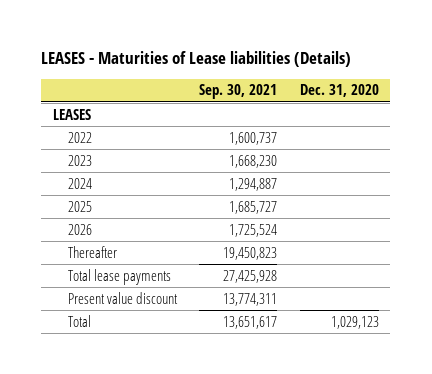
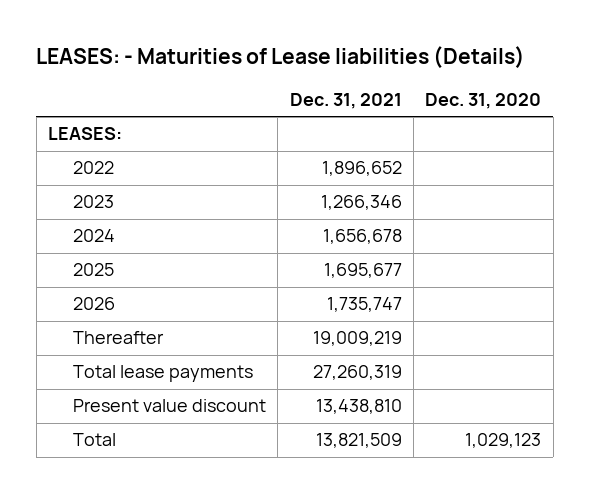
- LEASES - Maturities of Lease liabilities (Details)
+ LEASES: - Maturities of Lease liabilities (Details)
- | Sep. 30, 2021 | Dec. 31, 2020
+ | Dec. 31, 2021 | Dec. 31, 2020
- LEASES
+ LEASES:

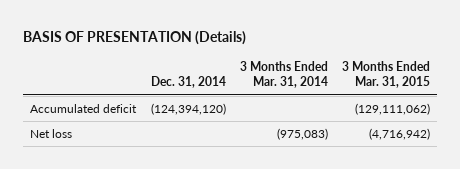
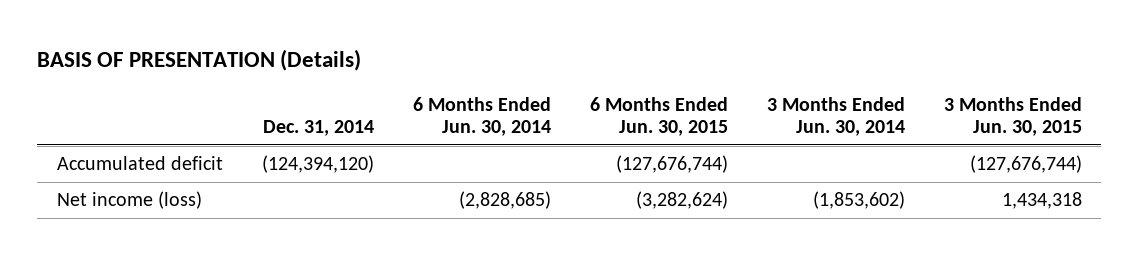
- | Dec. 31, 2014 | 3 Months Ended Mar. 31, 2014 | 3 Months Ended Mar. 31, 2015
+ | Dec. 31, 2014 | 6 Months Ended Jun. 30, 2014 | 6 Months Ended Jun. 30, 2015 | 3 Months Ended Jun. 30, 2014 | 3 Months Ended Jun. 30, 2015
- Net loss | | (975,083) | (4,716,942)
+ Net income (loss) | | (2,828,685) | (3,282,624) | (1,853,602) | 1,434,318

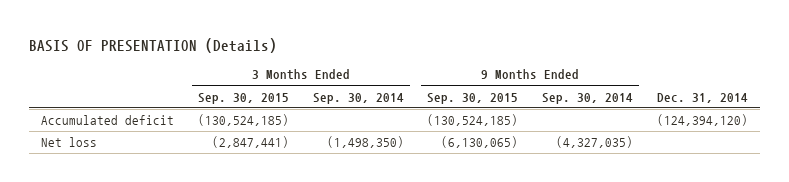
- | Dec. 31, 2014 | 6 Months Ended Jun. 30, 2014 | 6 Months Ended Jun. 30, 2015 | 3 Months Ended Jun. 30, 2014 | 3 Months Ended Jun. 30, 2015
+ | 3 Months Ended Sep. 30, 2015 | 3 Months Ended Sep. 30, 2014 | 9 Months Ended Sep. 30, 2015 | 9 Months Ended Sep. 30, 2014 | Dec. 31, 2014
- Net income (loss) | | (2,828,685) | (3,282,624) | (1,853,602) | 1,434,318
+ Net loss | (2,847,441) | (1,498,350) | (6,130,065) | (4,327,035) |

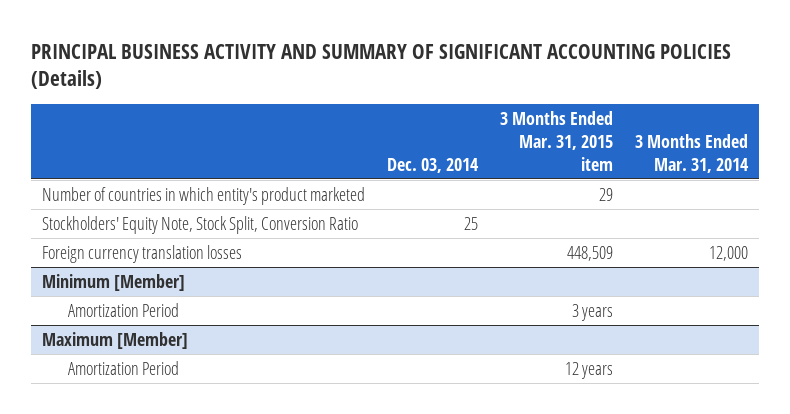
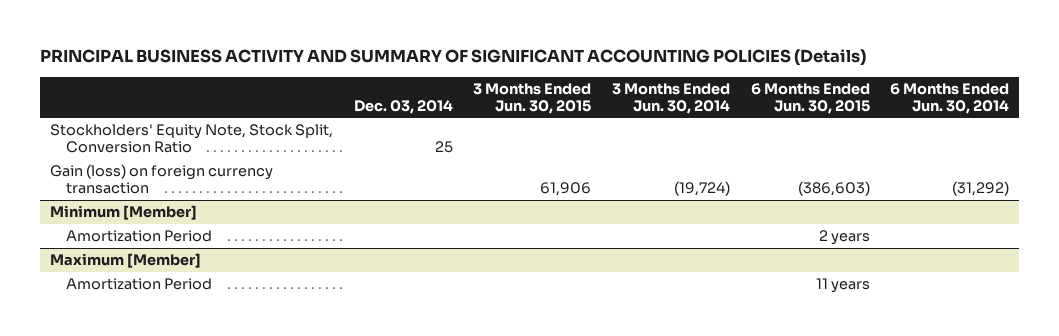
- | Dec. 03, 2014 | 3 Months Ended Mar. 31, 2015 item | 3 Months Ended Mar. 31, 2014
+ | Dec. 03, 2014 | 3 Months Ended Jun. 30, 2015 | 3 Months Ended Jun. 30, 2014 | 6 Months Ended Jun. 30, 2015 | 6 Months Ended Jun. 30, 2014
- Number of countries in which entity's product marketed | | 29 |
- Foreign currency translation losses | | 448,509 | 12,000
+ Gain (loss) on foreign currency transaction | | 61,906 | (19,724) | (386,603) | (31,292)

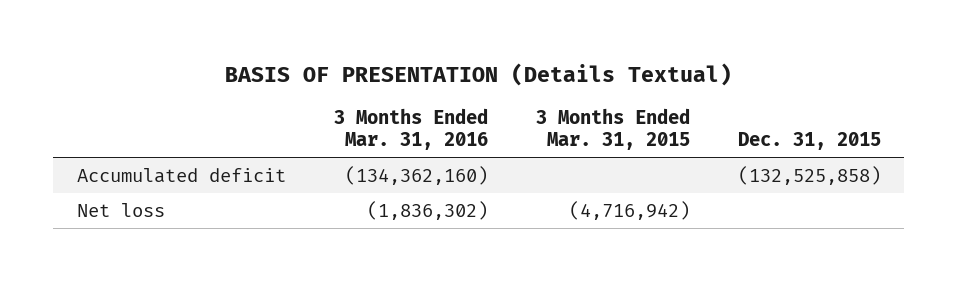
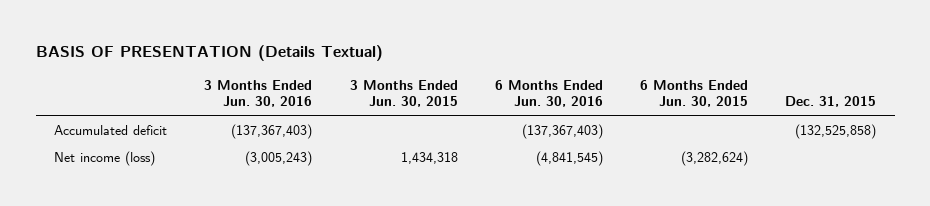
- | 3 Months Ended Mar. 31, 2016 | 3 Months Ended Mar. 31, 2015 | Dec. 31, 2015
+ | 3 Months Ended Jun. 30, 2016 | 3 Months Ended Jun. 30, 2015 | 6 Months Ended Jun. 30, 2016 | 6 Months Ended Jun. 30, 2015 | Dec. 31, 2015
- Net loss | (1,836,302) | (4,716,942) |
+ Net income (loss) | (3,005,243) | 1,434,318 | (4,841,545) | (3,282,624) |

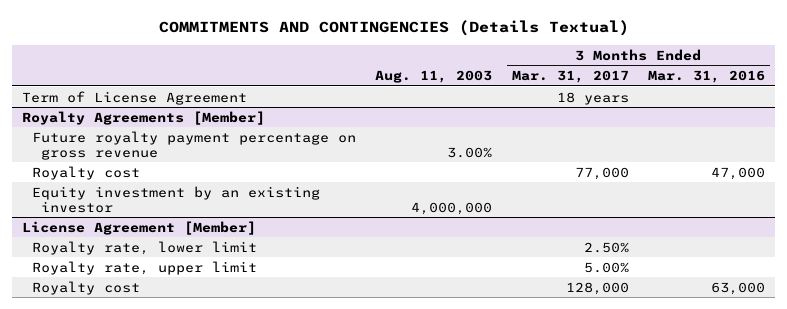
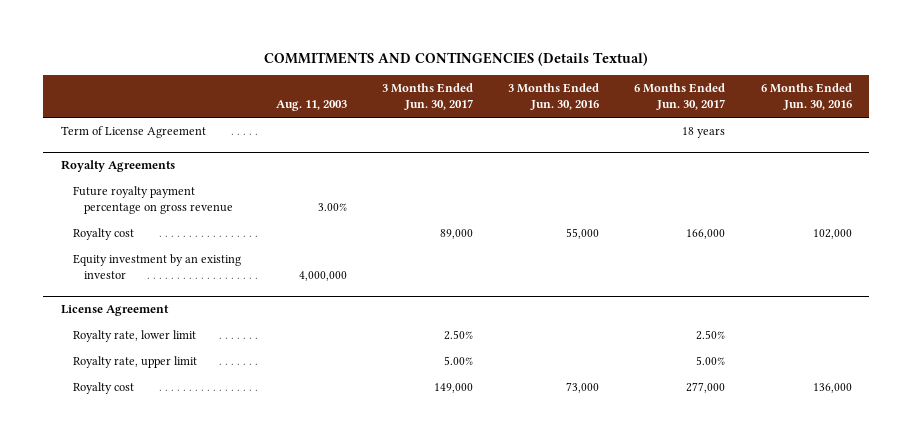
- | Aug. 11, 2003 | 3 Months Ended Mar. 31, 2017 | 3 Months Ended Mar. 31, 2016
+ | Aug. 11, 2003 | 3 Months Ended Jun. 30, 2017 | 3 Months Ended Jun. 30, 2016 | 6 Months Ended Jun. 30, 2017 | 6 Months Ended Jun. 30, 2016
- Royalty Agreements [Member]
+ Royalty Agreements
- License Agreement [Member]
+ License Agreement

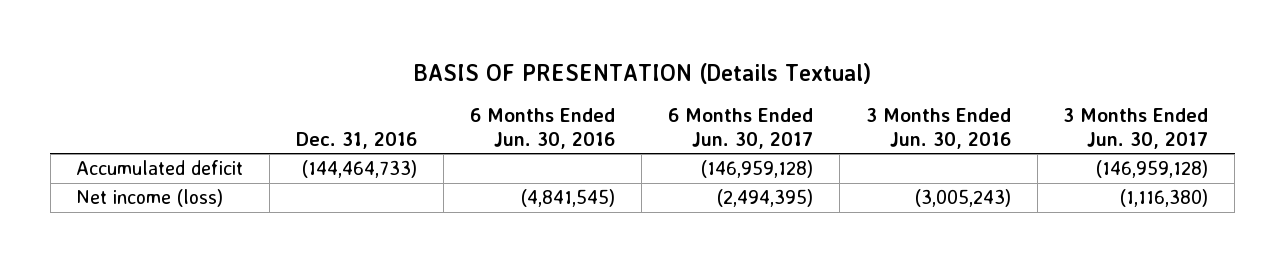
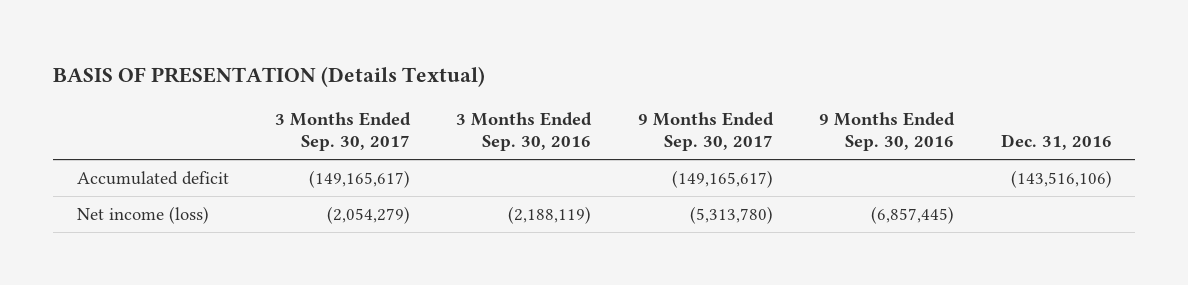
- | Dec. 31, 2016 | 6 Months Ended Jun. 30, 2016 | 6 Months Ended Jun. 30, 2017 | 3 Months Ended Jun. 30, 2016 | 3 Months Ended Jun. 30, 2017
+ | 3 Months Ended Sep. 30, 2017 | 3 Months Ended Sep. 30, 2016 | 9 Months Ended Sep. 30, 2017 | 9 Months Ended Sep. 30, 2016 | Dec. 31, 2016
- Accumulated deficit | (144,464,733) | | (146,959,128) | | (146,959,128)
+ Accumulated deficit | (149,165,617) | | (149,165,617) | | (143,516,106)

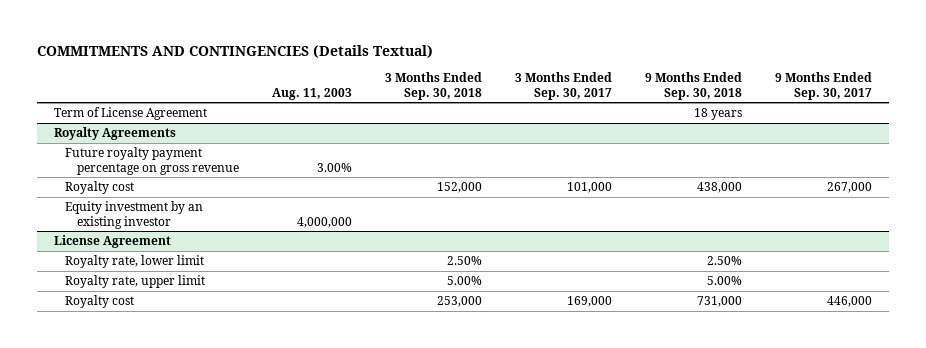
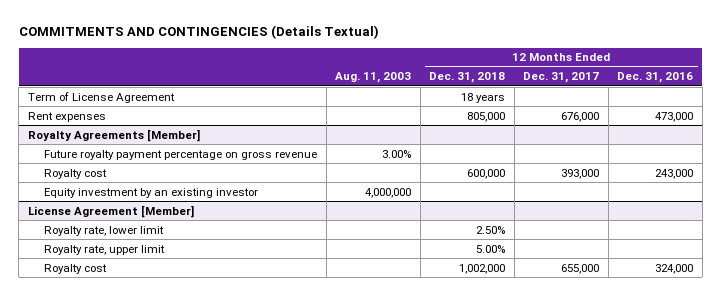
- | Aug. 11, 2003 | 3 Months Ended Sep. 30, 2018 | 3 Months Ended Sep. 30, 2017 | 9 Months Ended Sep. 30, 2018 | 9 Months Ended Sep. 30, 2017
+ | Aug. 11, 2003 | 12 Months Ended Dec. 31, 2018 | 12 Months Ended Dec. 31, 2017 | 12 Months Ended Dec. 31, 2016
- Royalty Agreements
+ Rent expenses | | 805,000 | 676,000 | 473,000
+ Royalty Agreements [Member]
- License Agreement
+ License Agreement [Member]

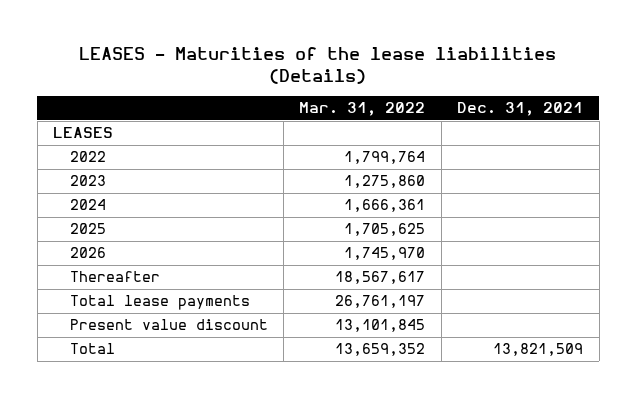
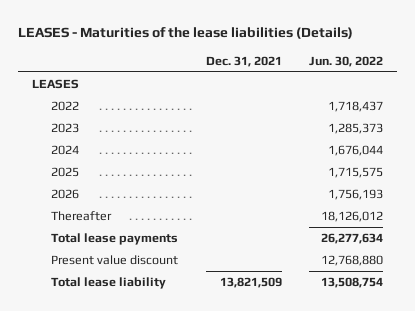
- | Mar. 31, 2022 | Dec. 31, 2021
+ | Dec. 31, 2021 | Jun. 30, 2022
- Total | 13,659,352 | 13,821,509
+ Total lease liability | 13,821,509 | 13,508,754

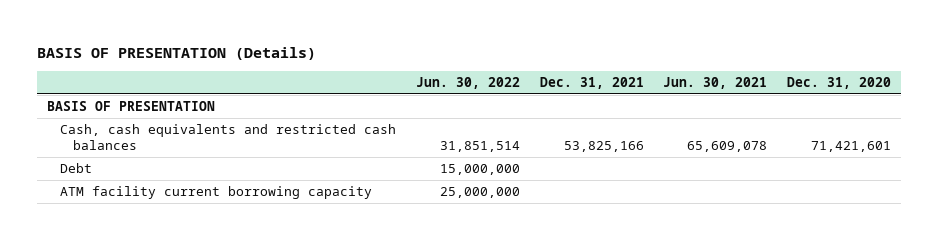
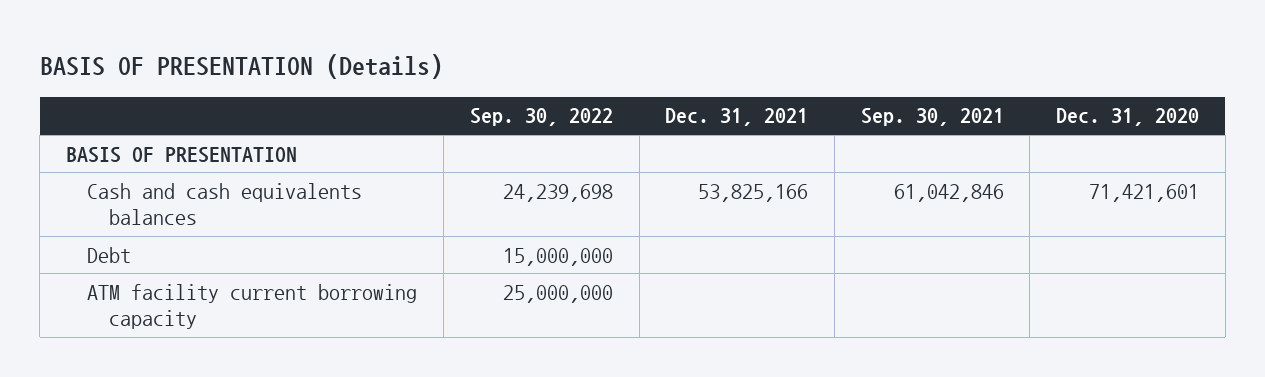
- | Jun. 30, 2022 | Dec. 31, 2021 | Jun. 30, 2021 | Dec. 31, 2020
+ | Sep. 30, 2022 | Dec. 31, 2021 | Sep. 30, 2021 | Dec. 31, 2020
- Cash, cash equivalents and restricted cash balances | 31,851,514 | 53,825,166 | 65,609,078 | 71,421,601
+ Cash and cash equivalents balances | 24,239,698 | 53,825,166 | 61,042,846 | 71,421,601

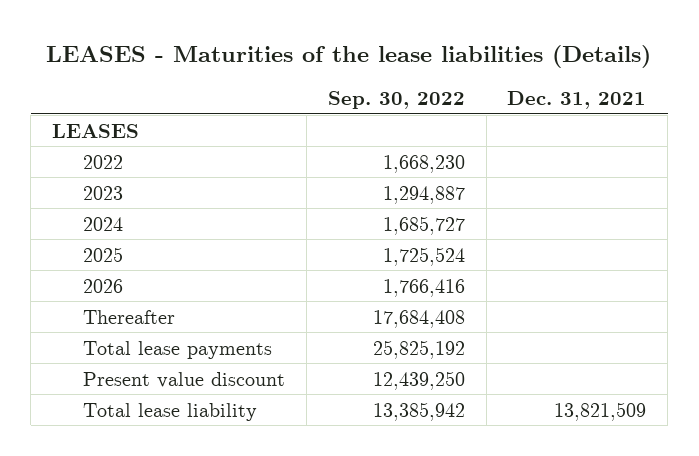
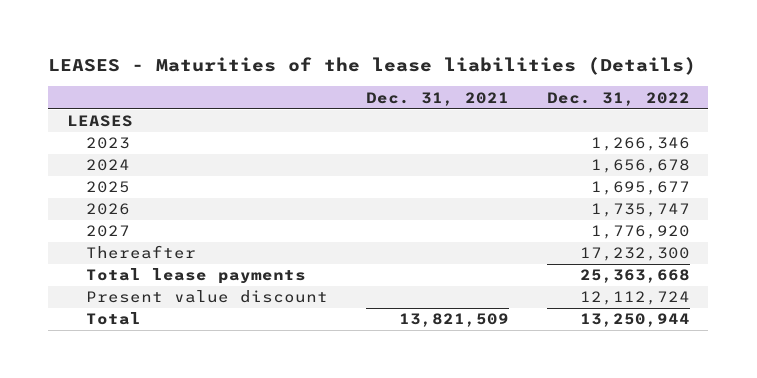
- | Sep. 30, 2022 | Dec. 31, 2021
+ | Dec. 31, 2021 | Dec. 31, 2022
- 2022 | 1,668,230 |
+ 2027 | | 1,776,920
- Total lease liability | 13,385,942 | 13,821,509
+ Total | 13,821,509 | 13,250,944

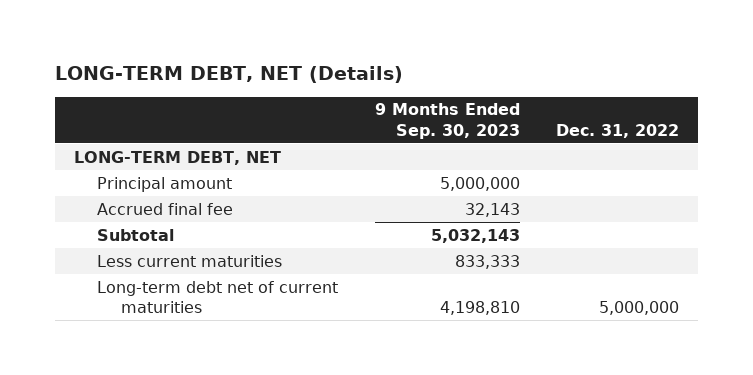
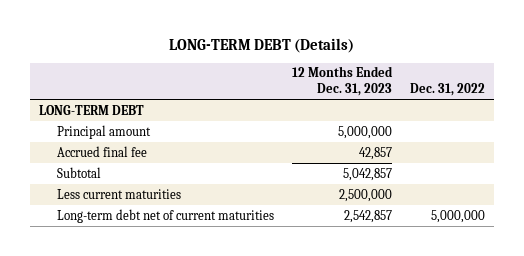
- LONG-TERM DEBT, NET (Details)
+ LONG-TERM DEBT (Details)
- | 9 Months Ended Sep. 30, 2023 | Dec. 31, 2022
+ | 12 Months Ended Dec. 31, 2023 | Dec. 31, 2022
- LONG-TERM DEBT, NET
+ LONG-TERM DEBT

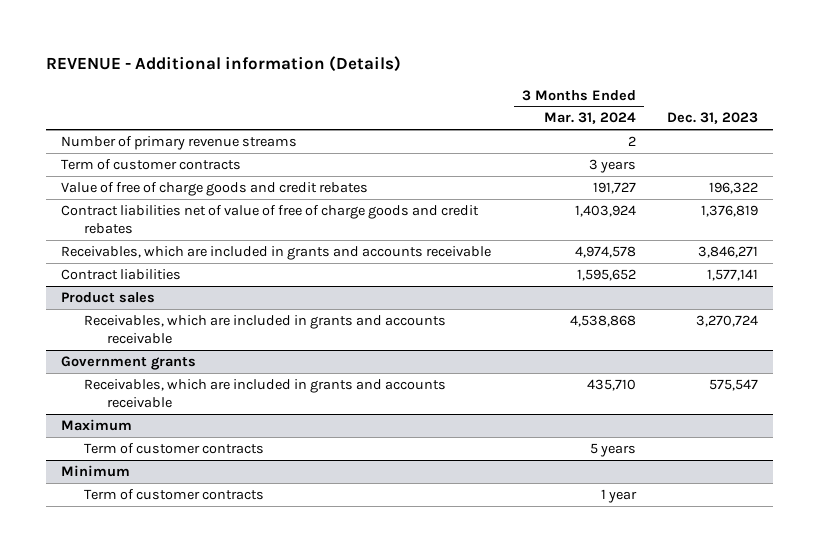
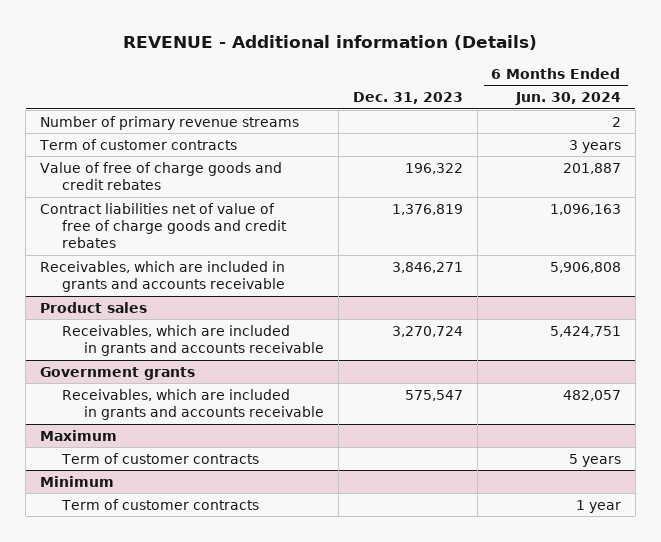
- | 3 Months Ended Mar. 31, 2024 | Dec. 31, 2023
+ | Dec. 31, 2023 | 6 Months Ended Jun. 30, 2024
- Contract liabilities | 1,595,652 | 1,577,141

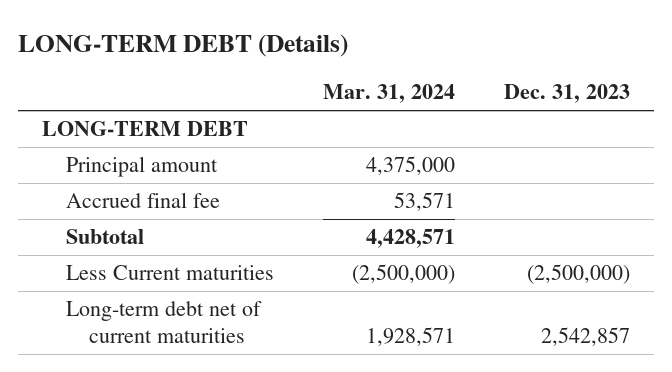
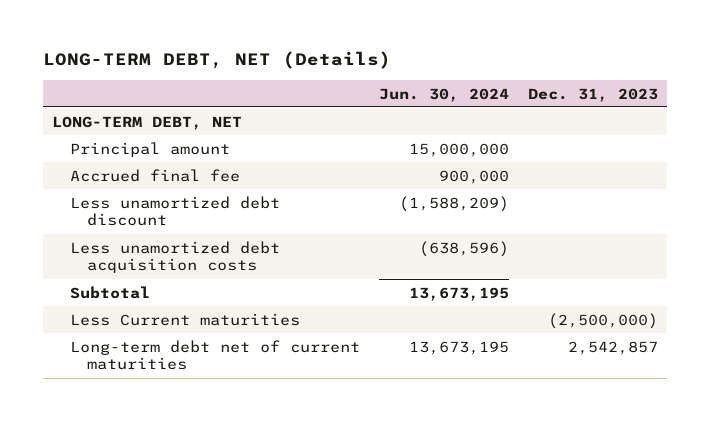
- LONG-TERM DEBT (Details)
+ LONG-TERM DEBT, NET (Details)
- | Mar. 31, 2024 | Dec. 31, 2023
+ | Jun. 30, 2024 | Dec. 31, 2023
- LONG-TERM DEBT
+ LONG-TERM DEBT, NET
+ Less unamortized debt discount | (1,588,209) |
+ Less unamortized debt acquisition costs | (638,596) |

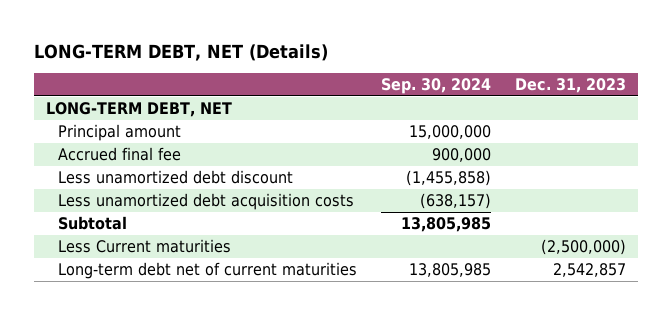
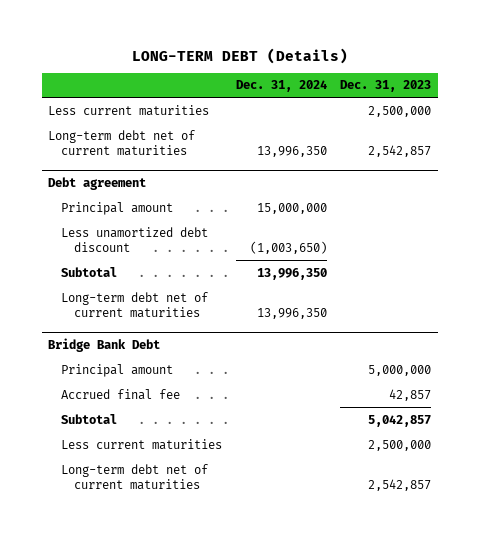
- LONG-TERM DEBT, NET (Details)
+ LONG-TERM DEBT (Details)
- | Sep. 30, 2024 | Dec. 31, 2023
+ | Dec. 31, 2024 | Dec. 31, 2023
- LONG-TERM DEBT, NET
- Principal amount | 15,000,000 |
- Accrued final fee | 900,000 |
- Less unamortized debt discount | (1,455,858) |
- Less unamortized debt acquisition costs | (638,157) |
- Subtotal | 13,805,985 |
- Less Current maturities | | (2,500,000)
+ Less current maturities | | 2,500,000
+ Debt agreement
+ Principal amount | 15,000,000 |
+ Less unamortized debt discount | (1,003,650) |
+ Subtotal | 13,996,350 |
+ Long-term debt net of current maturities | 13,996,350 |
+ Bridge Bank Debt
+ Principal amount | | 5,000,000
+ Accrued final fee | | 42,857
+ Subtotal | | 5,042,857
+ Less current maturities | | 2,500,000
+ Long-term debt net of current maturities | | 2,542,857

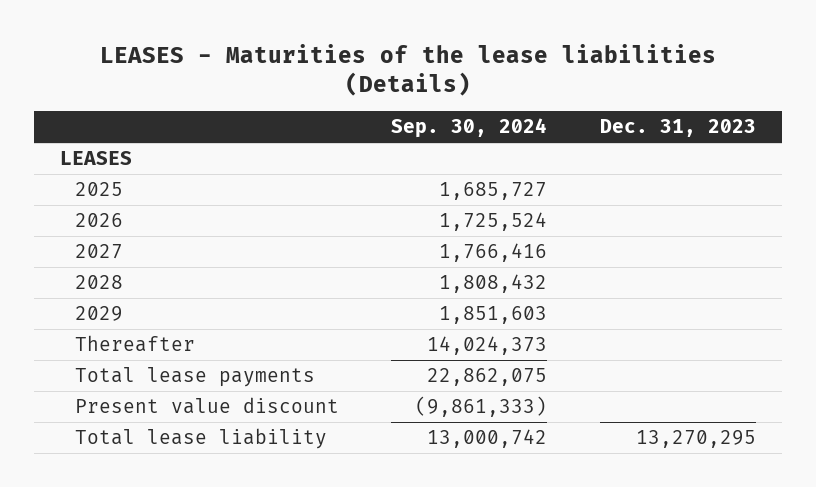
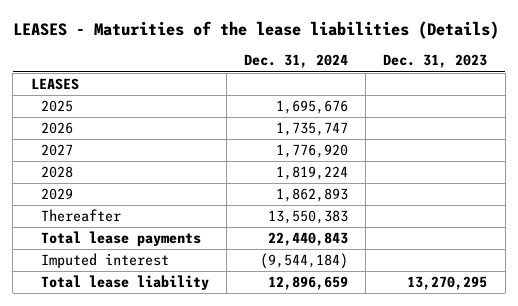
- | Sep. 30, 2024 | Dec. 31, 2023
+ | Dec. 31, 2024 | Dec. 31, 2023
- Present value discount | (9,861,333) |
+ Imputed interest | (9,544,184) |

